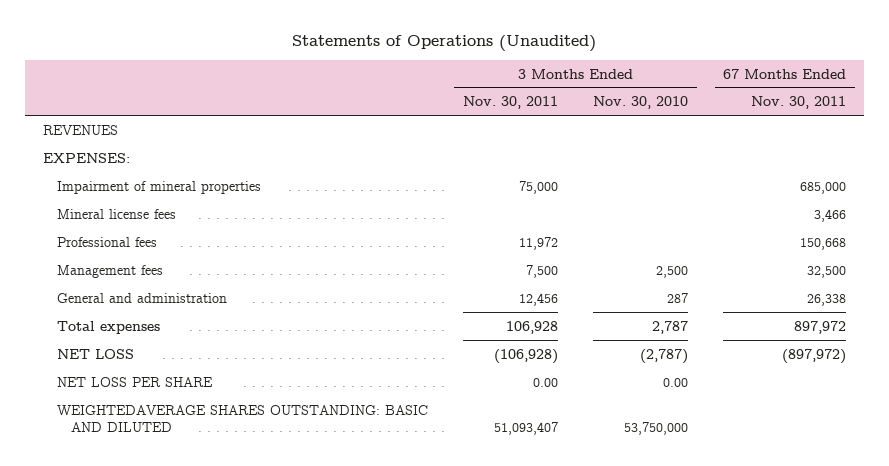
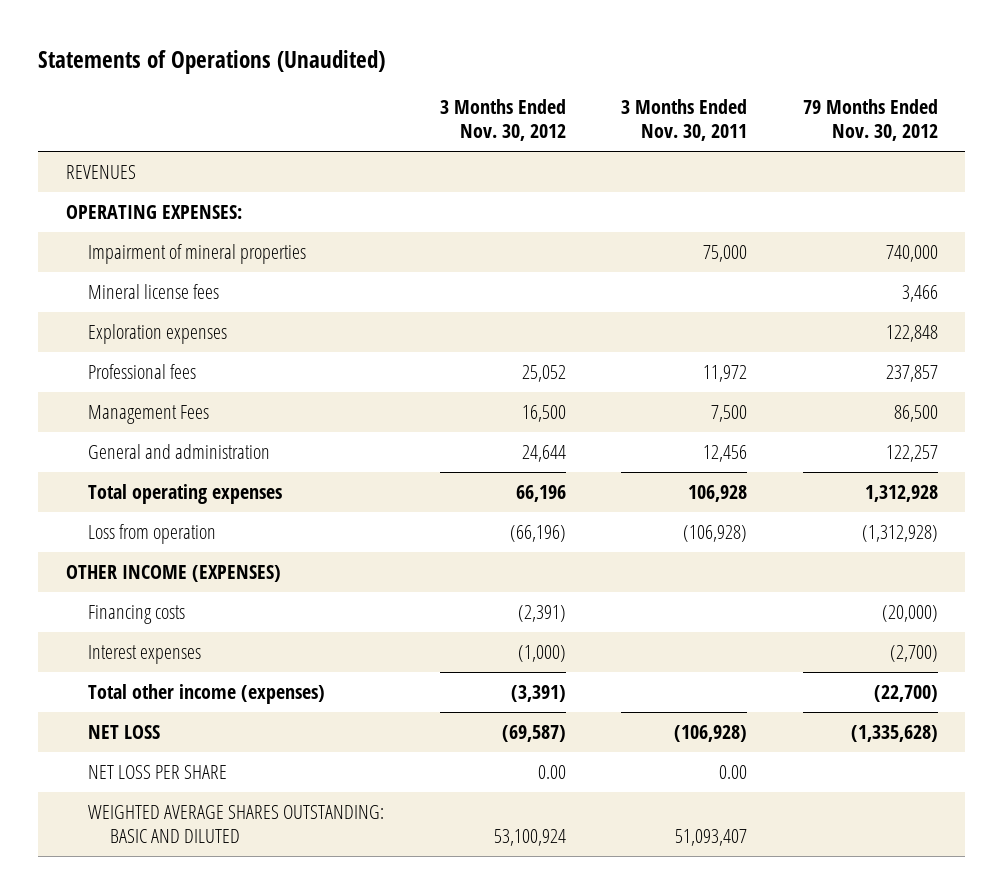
- | 3 Months Ended Nov. 30, 2011 | 3 Months Ended Nov. 30, 2010 | 67 Months Ended Nov. 30, 2011
+ | 3 Months Ended Nov. 30, 2012 | 3 Months Ended Nov. 30, 2011 | 79 Months Ended Nov. 30, 2012
- EXPENSES:
+ OPERATING EXPENSES:
+ Exploration expenses | | | 122,848
- Management fees | 7,500 | 2,500 | 32,500
+ Management Fees | 16,500 | 7,500 | 86,500
- Total expenses | 106,928 | 2,787 | 897,972
+ Total operating expenses | 66,196 | 106,928 | 1,312,928
+ Loss from operation | (66,196) | (106,928) | (1,312,928)
+ OTHER INCOME (EXPENSES)
+ Financing costs | (2,391) | | (20,000)
+ Interest expenses | (1,000) | | (2,700)
+ Total other income (expenses) | (3,391) | | (22,700)
- WEIGHTEDAVERAGE SHARES OUTSTANDING: BASIC AND DILUTED | 51,093,407 | 53,750,000 |
+ WEIGHTED AVERAGE SHARES OUTSTANDING: BASIC AND DILUTED | 53,100,924 | 51,093,407 |

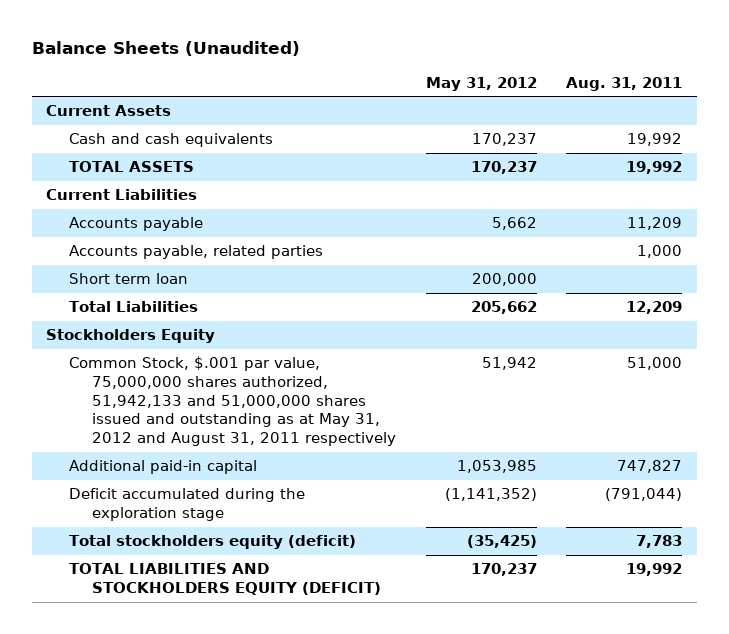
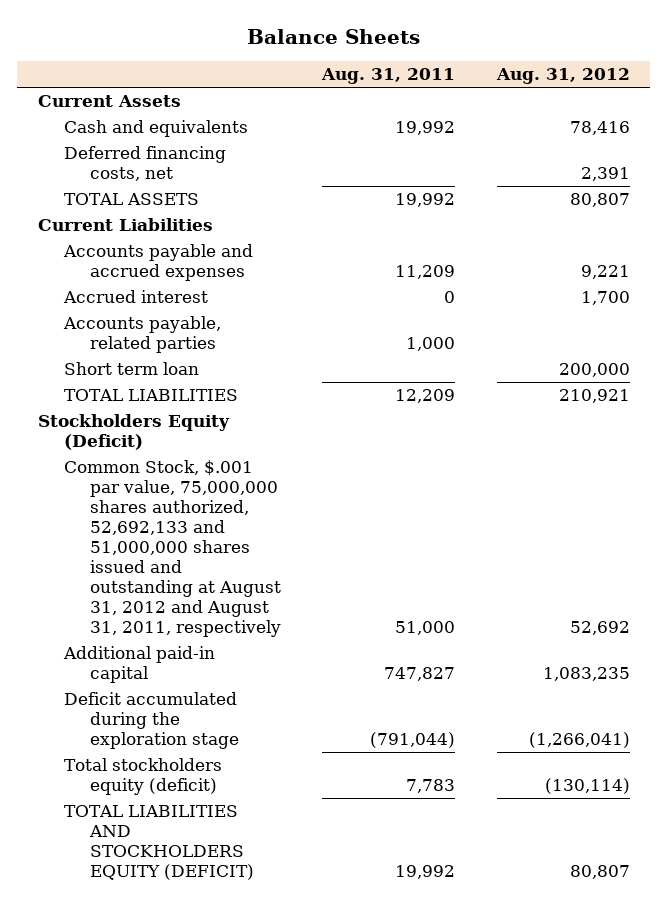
- Balance Sheets (Unaudited)
+ Balance Sheets
- | May 31, 2012 | Aug. 31, 2011
+ | Aug. 31, 2011 | Aug. 31, 2012
- Cash and cash equivalents | 170,237 | 19,992
+ Cash and equivalents | 19,992 | 78,416
+ Deferred financing costs, net | | 2,391
- Accounts payable | 5,662 | 11,209
+ Accounts payable and accrued expenses | 11,209 | 9,221
+ Accrued interest | 0 | 1,700
- Total Liabilities | 205,662 | 12,209
- Stockholders Equity
- Common Stock, $.001 par value, 75,000,000 shares authorized, 51,942,133 and 51,000,000 shares issued and outstanding as at May 31, 2012 and August 31, 2011 respectively | 51,942 | 51,000
+ TOTAL LIABILITIES | 12,209 | 210,921
+ Stockholders Equity (Deficit)
+ Common Stock, $.001 par value, 75,000,000 shares authorized, 52,692,133 and 51,000,000 shares issued and outstanding at August 31, 2012 and August 31, 2011, respectively | 51,000 | 52,692

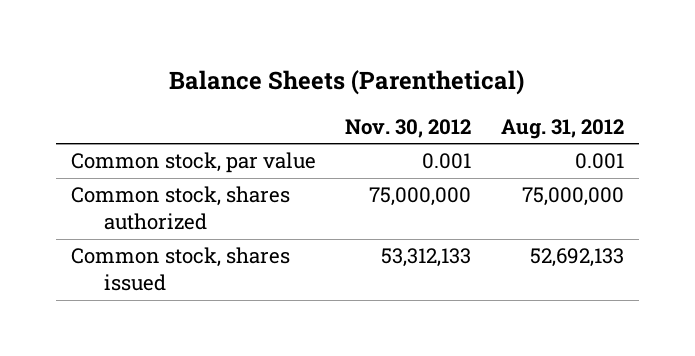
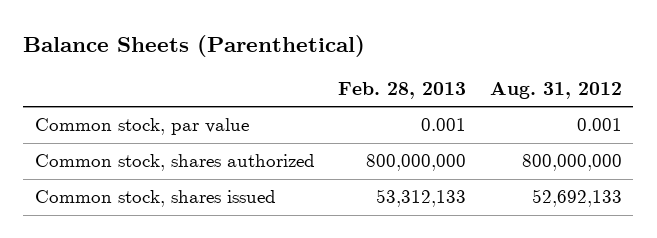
- | Nov. 30, 2012 | Aug. 31, 2012
+ | Feb. 28, 2013 | Aug. 31, 2012
- Common stock, shares authorized | 75,000,000 | 75,000,000
+ Common stock, shares authorized | 800,000,000 | 800,000,000

